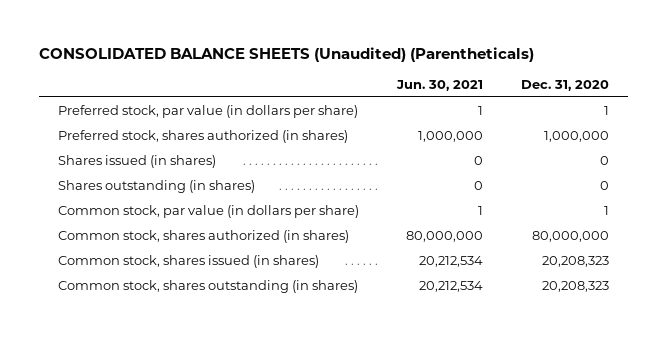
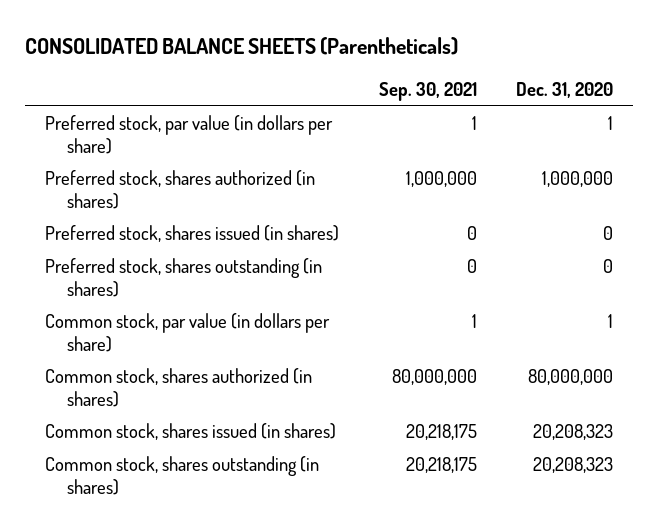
- CONSOLIDATED BALANCE SHEETS (Unaudited) (Parentheticals)
+ CONSOLIDATED BALANCE SHEETS (Parentheticals)
- | Jun. 30, 2021 | Dec. 31, 2020
+ | Sep. 30, 2021 | Dec. 31, 2020
- Shares issued (in shares) | 0 | 0
- Shares outstanding (in shares) | 0 | 0
+ Preferred stock, shares issued (in shares) | 0 | 0
+ Preferred stock, shares outstanding (in shares) | 0 | 0

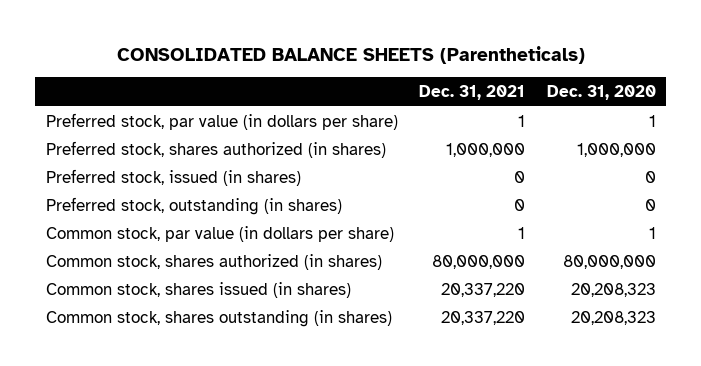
- | Sep. 30, 2021 | Dec. 31, 2020
+ | Dec. 31, 2021 | Dec. 31, 2020
- Preferred stock, shares issued (in shares) | 0 | 0
- Preferred stock, shares outstanding (in shares) | 0 | 0
+ Preferred stock, issued (in shares) | 0 | 0
+ Preferred stock, outstanding (in shares) | 0 | 0

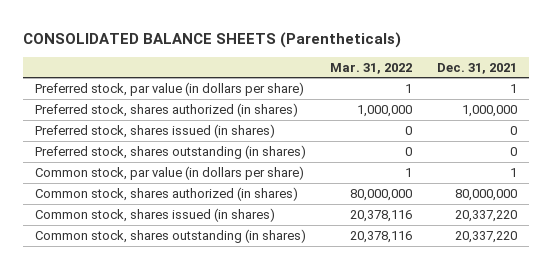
- | Dec. 31, 2021 | Dec. 31, 2020
+ | Mar. 31, 2022 | Dec. 31, 2021
- Preferred stock, issued (in shares) | 0 | 0
- Preferred stock, outstanding (in shares) | 0 | 0
+ Preferred stock, shares issued (in shares) | 0 | 0
+ Preferred stock, shares outstanding (in shares) | 0 | 0

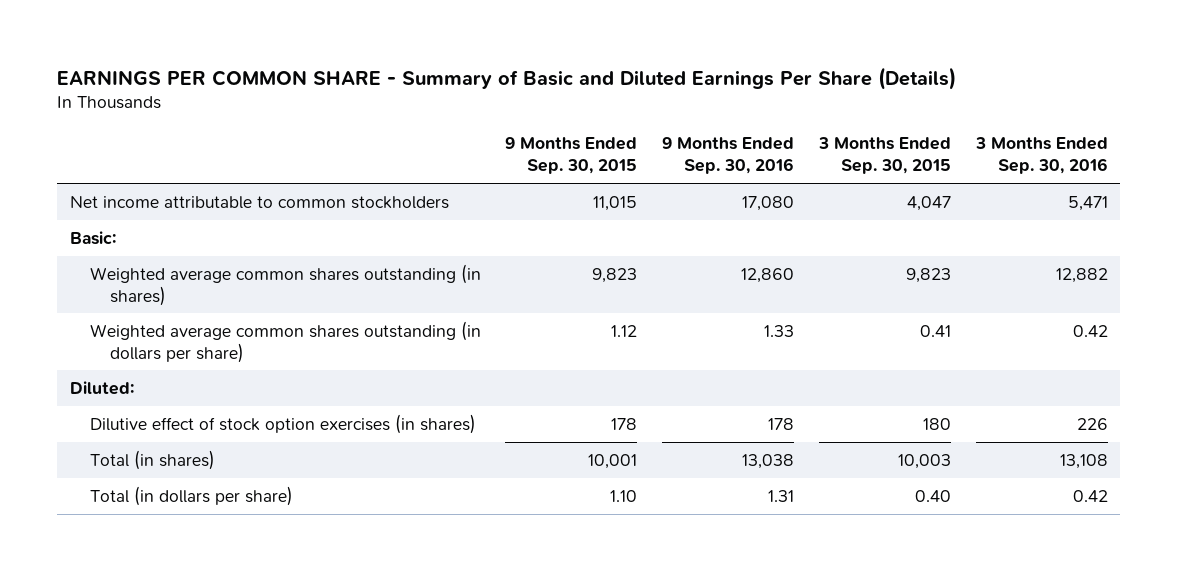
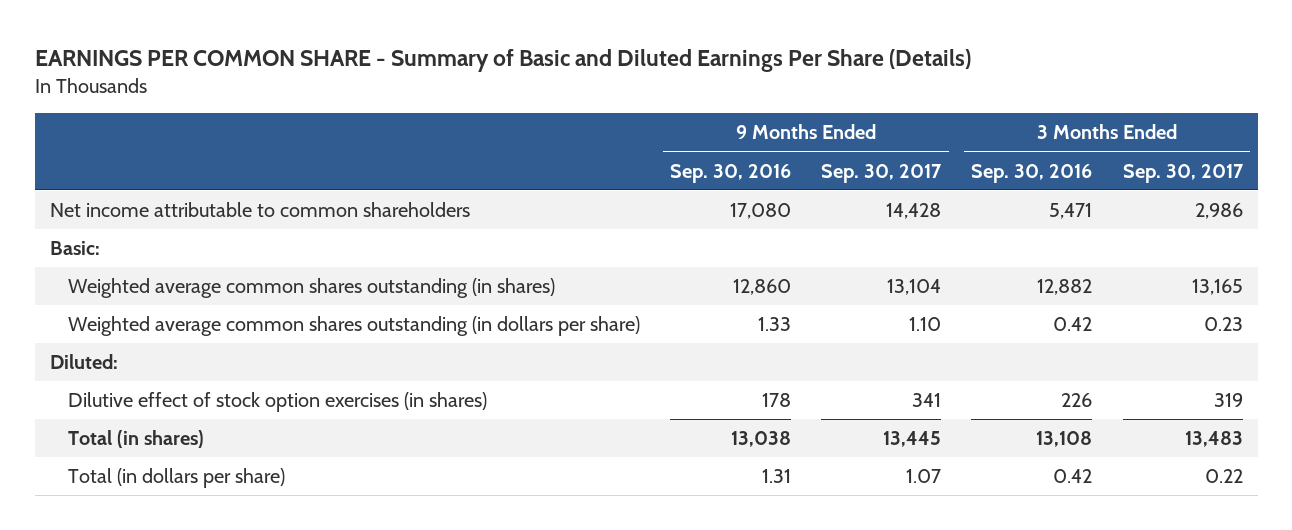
- | 9 Months Ended Sep. 30, 2015 | 9 Months Ended Sep. 30, 2016 | 3 Months Ended Sep. 30, 2015 | 3 Months Ended Sep. 30, 2016
+ | 9 Months Ended Sep. 30, 2016 | 9 Months Ended Sep. 30, 2017 | 3 Months Ended Sep. 30, 2016 | 3 Months Ended Sep. 30, 2017
- Net income attributable to common stockholders | 11,015 | 17,080 | 4,047 | 5,471
+ Net income attributable to common shareholders | 17,080 | 14,428 | 5,471 | 2,986

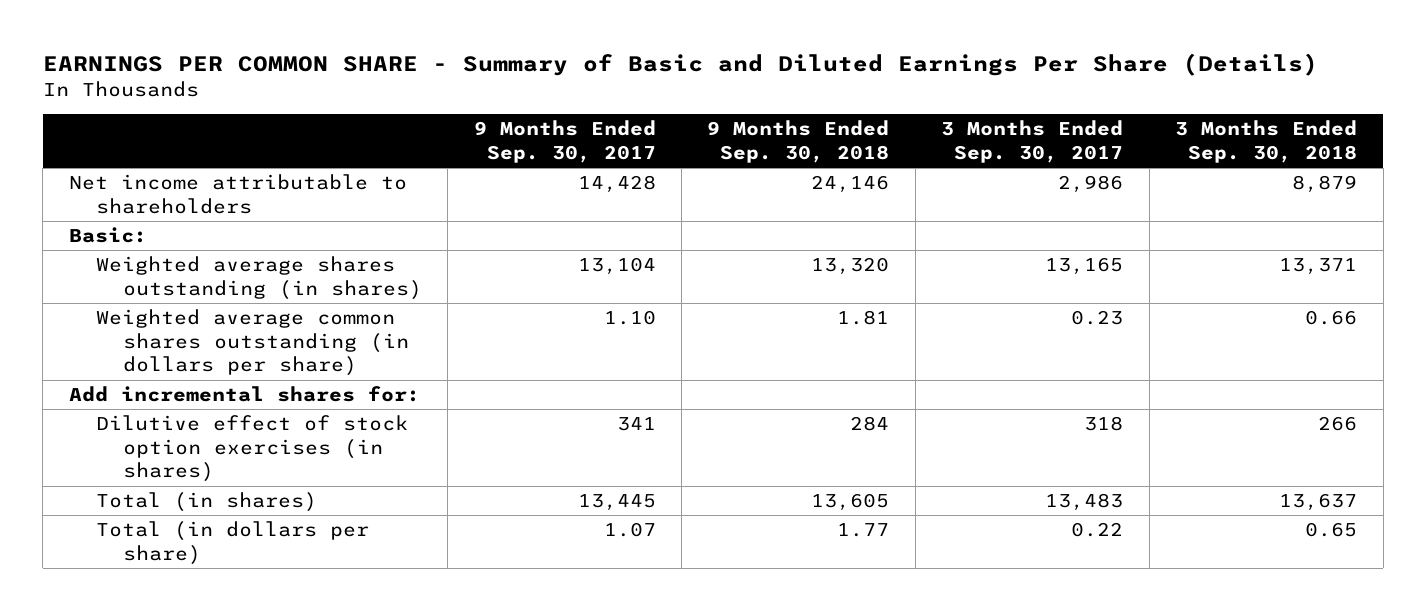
- | 9 Months Ended Sep. 30, 2016 | 9 Months Ended Sep. 30, 2017 | 3 Months Ended Sep. 30, 2016 | 3 Months Ended Sep. 30, 2017
+ | 9 Months Ended Sep. 30, 2017 | 9 Months Ended Sep. 30, 2018 | 3 Months Ended Sep. 30, 2017 | 3 Months Ended Sep. 30, 2018
- Net income attributable to common shareholders | 17,080 | 14,428 | 5,471 | 2,986
+ Net income attributable to shareholders | 14,428 | 24,146 | 2,986 | 8,879
- Weighted average common shares outstanding (in shares) | 12,860 | 13,104 | 12,882 | 13,165
+ Weighted average shares outstanding (in shares) | 13,104 | 13,320 | 13,165 | 13,371
- Diluted:
- Dilutive effect of stock option exercises (in shares) | 178 | 341 | 226 | 319
+ Add incremental shares for:
+ Dilutive effect of stock option exercises (in shares) | 341 | 284 | 318 | 266

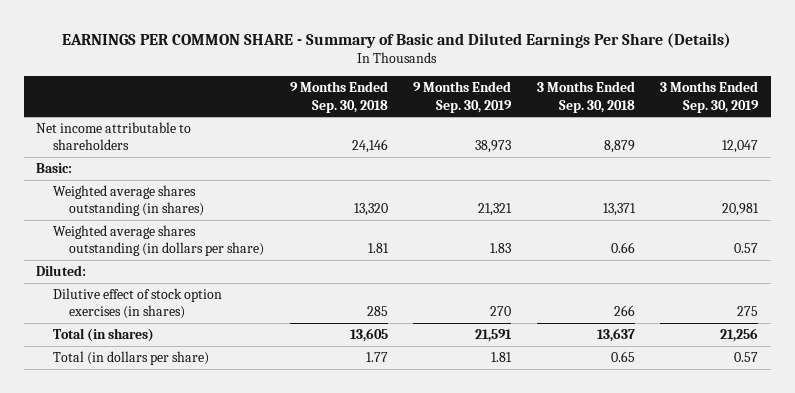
- | 9 Months Ended Sep. 30, 2017 | 9 Months Ended Sep. 30, 2018 | 3 Months Ended Sep. 30, 2017 | 3 Months Ended Sep. 30, 2018
+ | 9 Months Ended Sep. 30, 2018 | 9 Months Ended Sep. 30, 2019 | 3 Months Ended Sep. 30, 2018 | 3 Months Ended Sep. 30, 2019
- Weighted average common shares outstanding (in dollars per share) | 1.10 | 1.81 | 0.23 | 0.66
- Add incremental shares for:
- Dilutive effect of stock option exercises (in shares) | 341 | 284 | 318 | 266
+ Weighted average shares outstanding (in dollars per share) | 1.81 | 1.83 | 0.66 | 0.57
+ Diluted:
+ Dilutive effect of stock option exercises (in shares) | 285 | 270 | 266 | 275

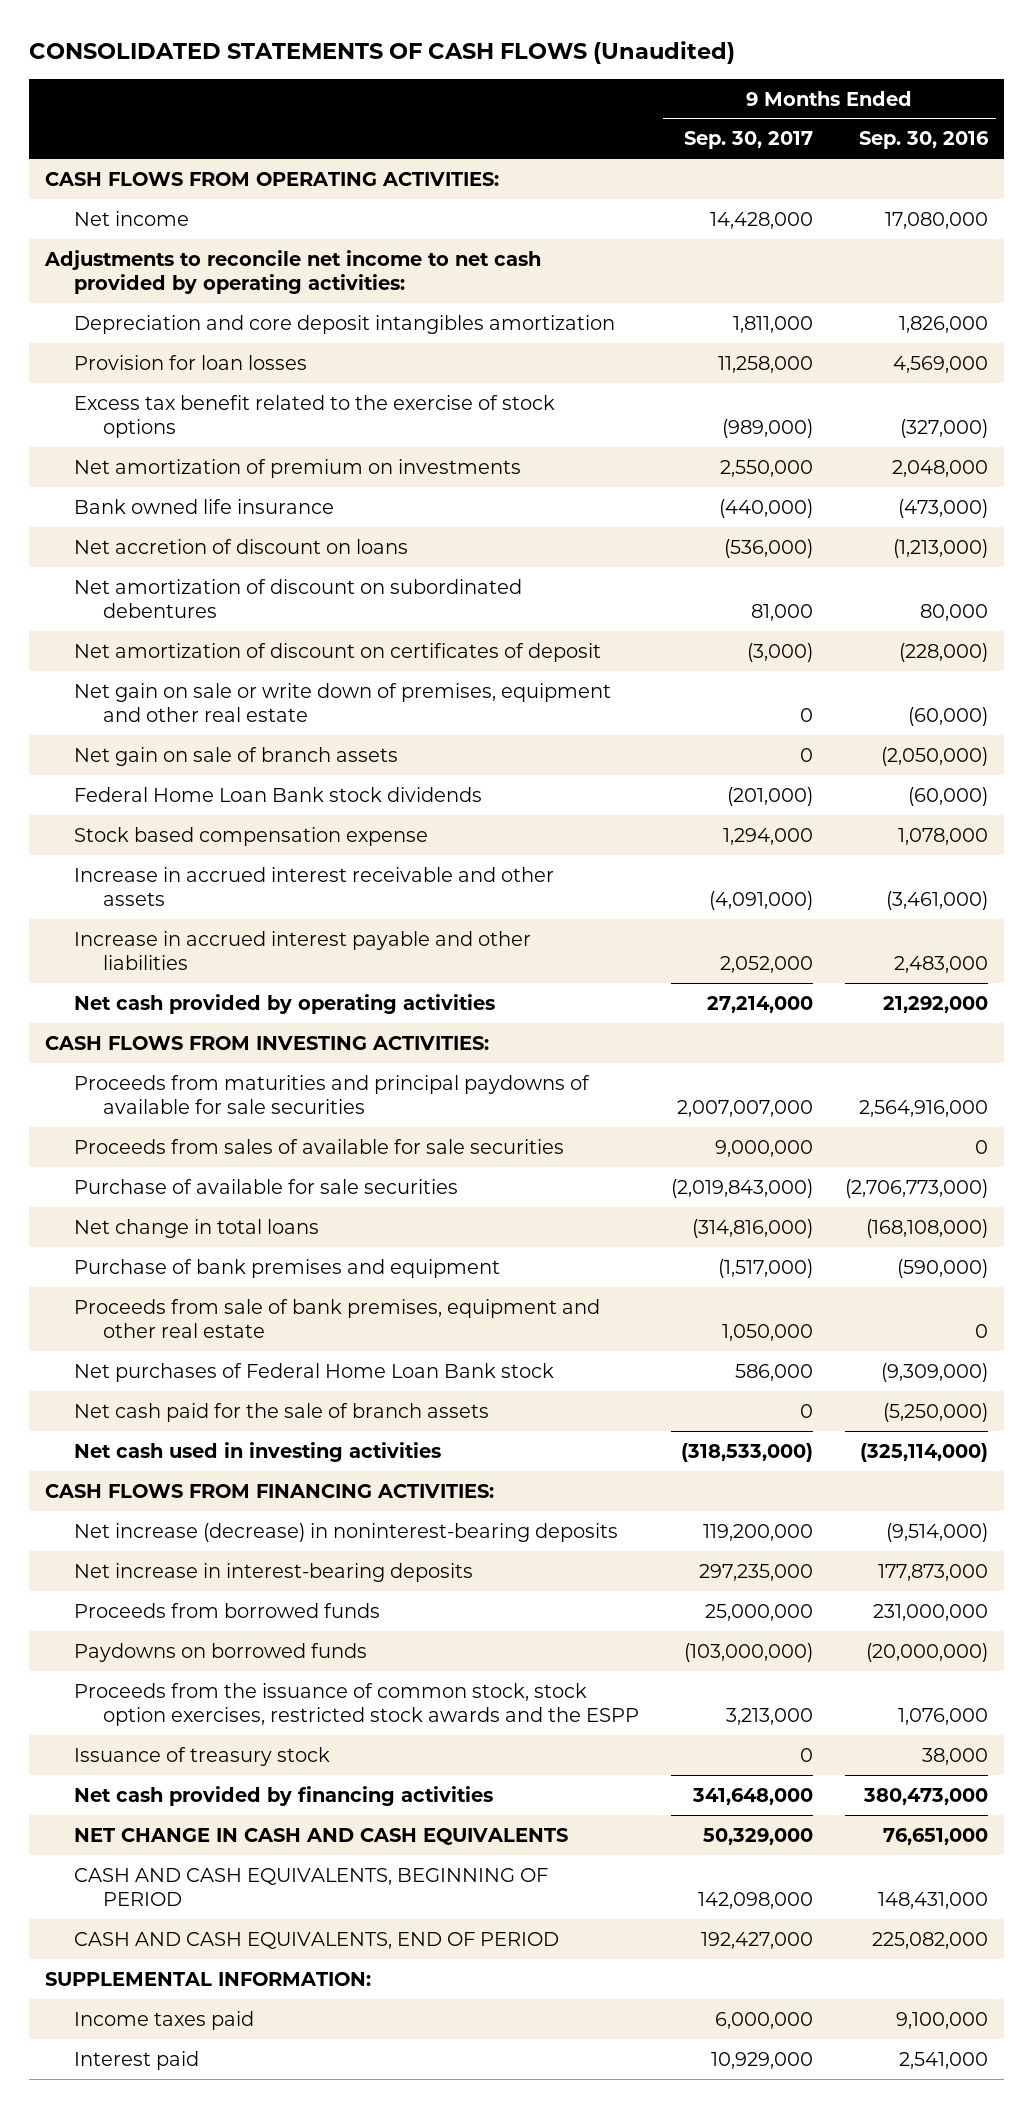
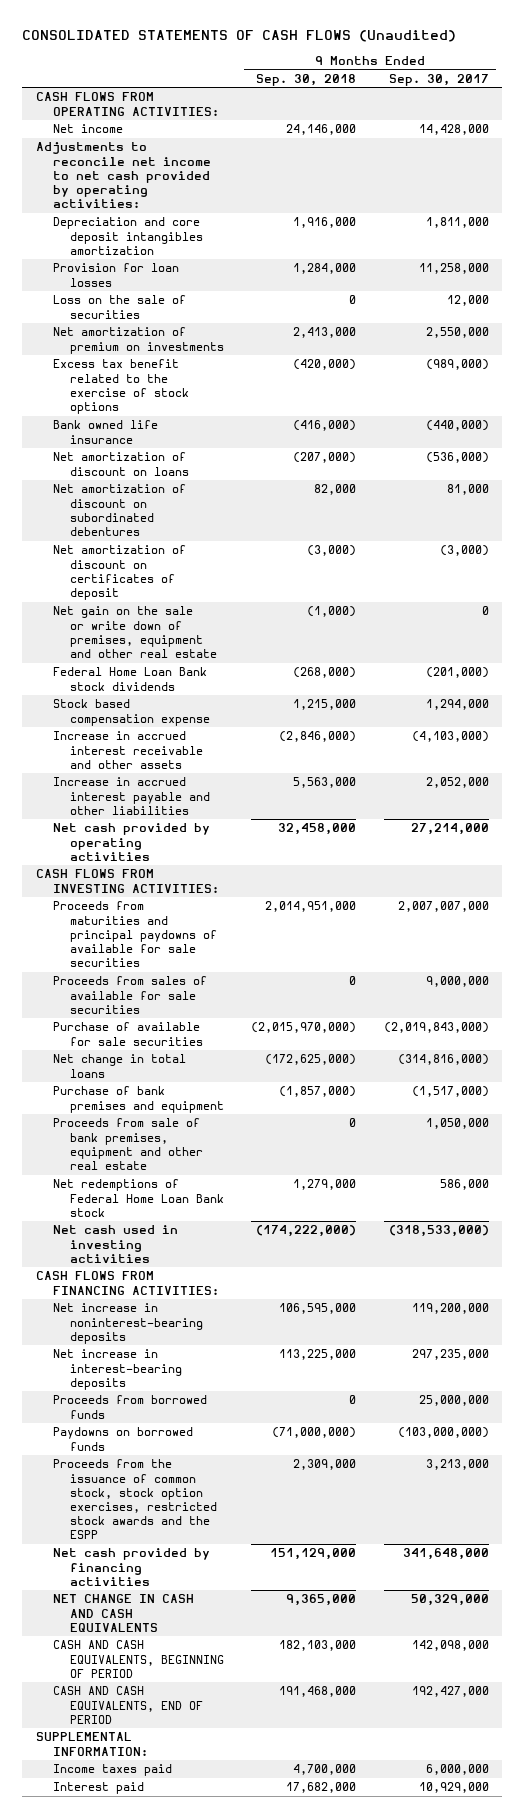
- | 9 Months Ended Sep. 30, 2017 | 9 Months Ended Sep. 30, 2016
+ | 9 Months Ended Sep. 30, 2018 | 9 Months Ended Sep. 30, 2017
+ Loss on the sale of securities | 0 | 12,000
moved down: Excess tax benefit related to the exercise of stock options | (420,000) | (989,000)
- Net accretion of discount on loans | (536,000) | (1,213,000)
+ Net amortization of discount on loans | (207,000) | (536,000)
- Net gain on sale or write down of premises, equipment and other real estate | 0 | (60,000)
- Net gain on sale of branch assets | 0 | (2,050,000)
+ Net gain on the sale or write down of premises, equipment and other real estate | (1,000) | 0
- Increase in accrued interest receivable and other assets | (4,091,000) | (3,461,000)
+ Increase in accrued interest receivable and other assets | (2,846,000) | (4,103,000)
- Net purchases of Federal Home Loan Bank stock | 586,000 | (9,309,000)
- Net cash paid for the sale of branch assets | 0 | (5,250,000)
+ Net redemptions of Federal Home Loan Bank stock | 1,279,000 | 586,000
- Net increase (decrease) in noninterest-bearing deposits | 119,200,000 | (9,514,000)
+ Net increase in noninterest-bearing deposits | 106,595,000 | 119,200,000
- Issuance of treasury stock | 0 | 38,000

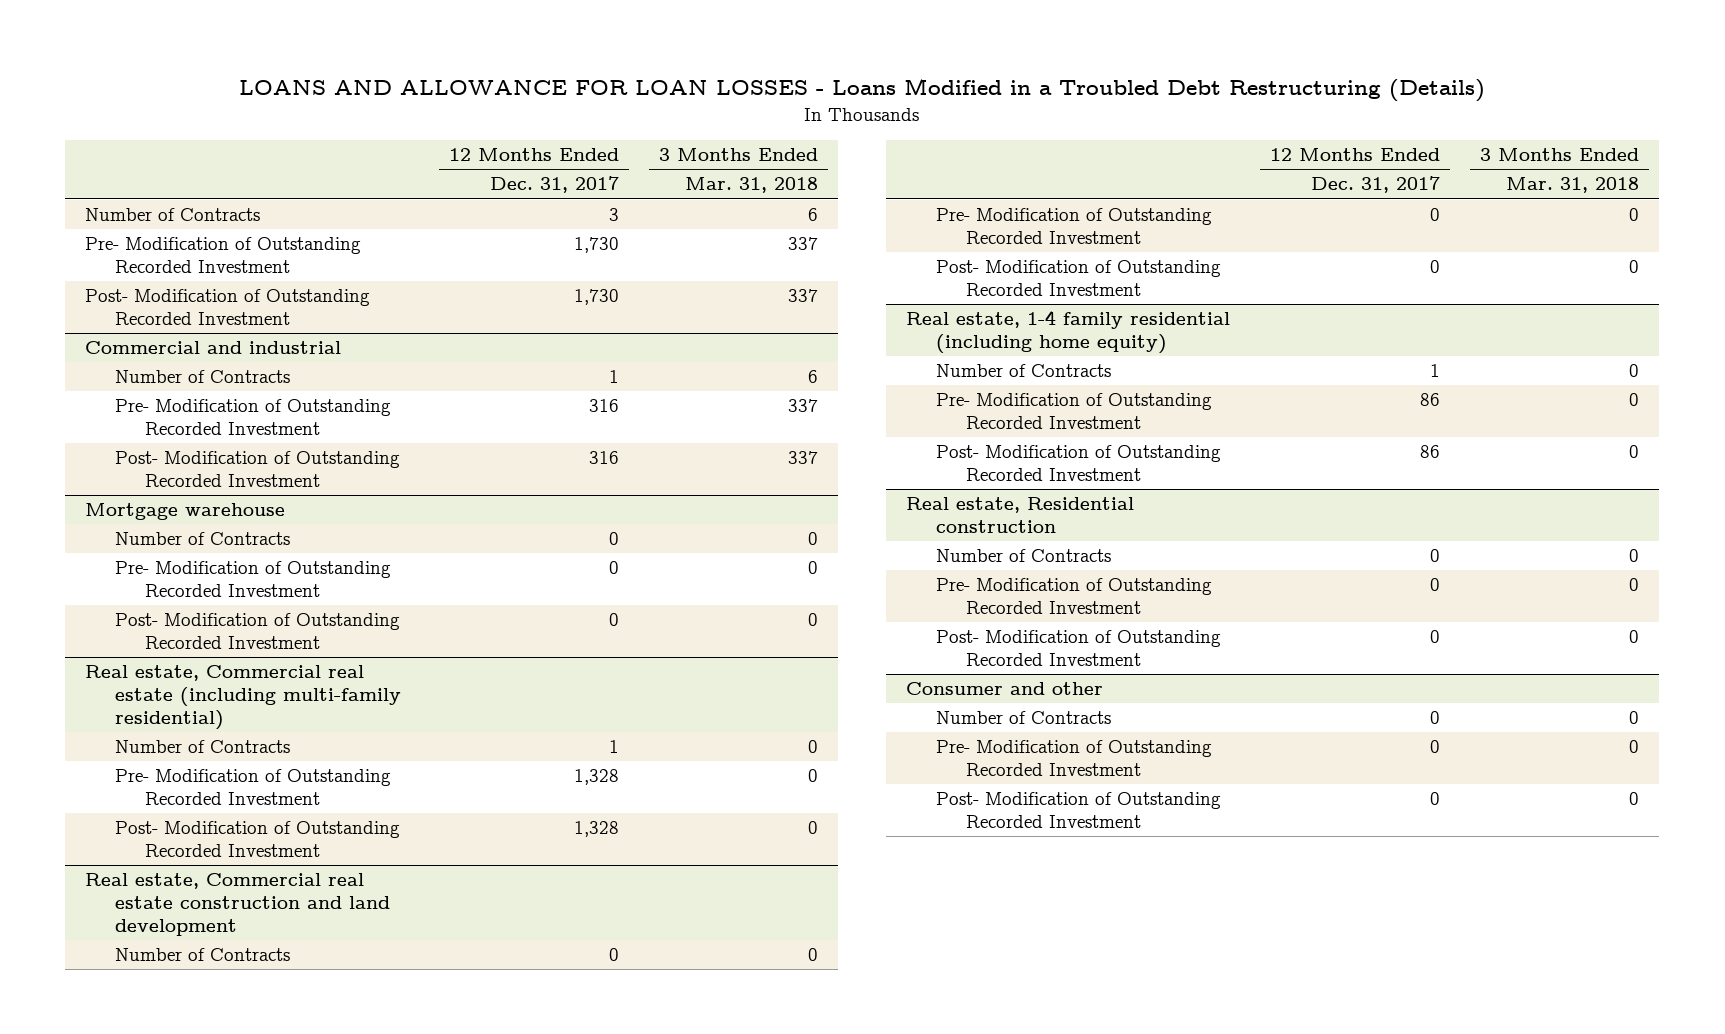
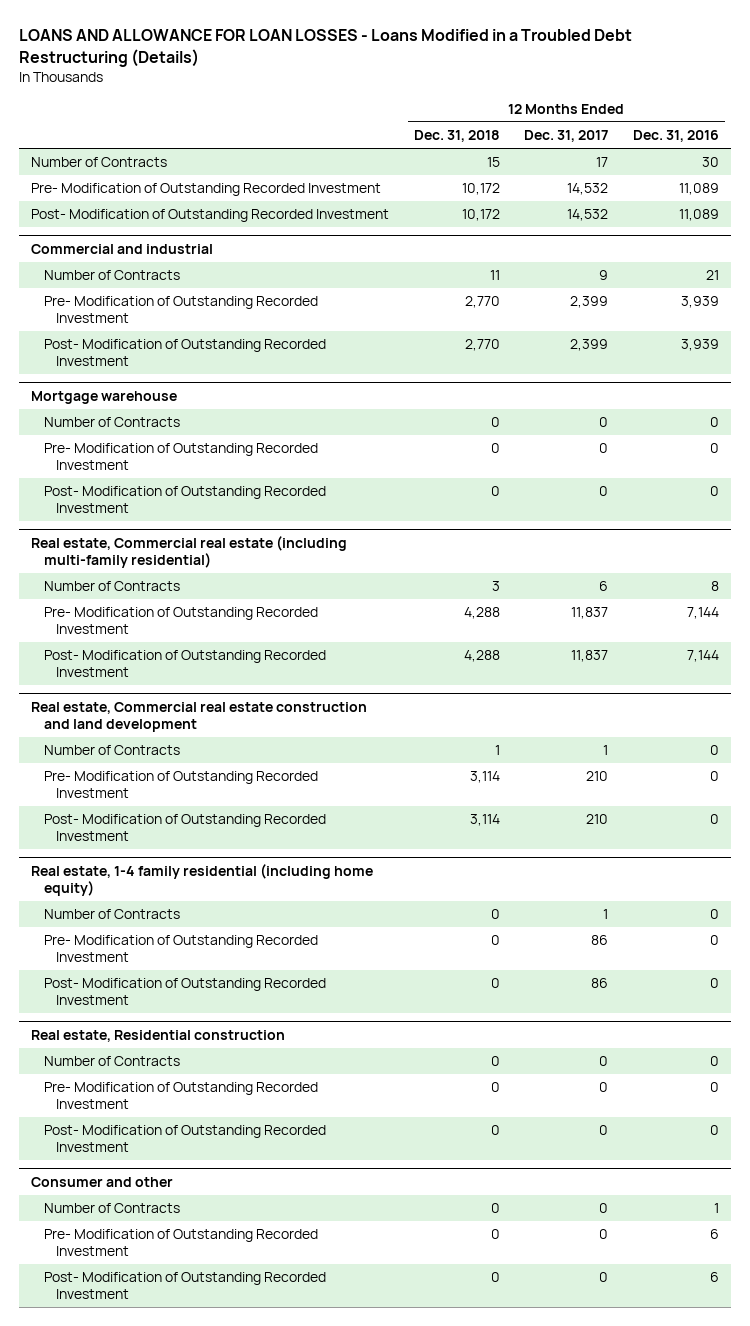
- | 12 Months Ended Dec. 31, 2017 | 3 Months Ended Mar. 31, 2018
+ | 12 Months Ended Dec. 31, 2018 | 12 Months Ended Dec. 31, 2017 | 12 Months Ended Dec. 31, 2016
- Number of Contracts | 3 | 6
- Pre- Modification of Outstanding Recorded Investment | 1,730 | 337
- Post- Modification of Outstanding Recorded Investment | 1,730 | 337
+ Number of Contracts | 15 | 17 | 30
+ Pre- Modification of Outstanding Recorded Investment | 10,172 | 14,532 | 11,089
+ Post- Modification of Outstanding Recorded Investment | 10,172 | 14,532 | 11,089
@ Commercial and industrial
- Number of Contracts | 1 | 6
- Pre- Modification of Outstanding Recorded Investment | 316 | 337
- Post- Modification of Outstanding Recorded Investment | 316 | 337
+ Number of Contracts | 11 | 9 | 21
+ Pre- Modification of Outstanding Recorded Investment | 2,770 | 2,399 | 3,939
+ Post- Modification of Outstanding Recorded Investment | 2,770 | 2,399 | 3,939
@ Real estate, Commercial real estate (including multi-family residential)
- Number of Contracts | 1 | 0
- Pre- Modification of Outstanding Recorded Investment | 1,328 | 0
- Post- Modification of Outstanding Recorded Investment | 1,328 | 0
+ Number of Contracts | 3 | 6 | 8
+ Pre- Modification of Outstanding Recorded Investment | 4,288 | 11,837 | 7,144
+ Post- Modification of Outstanding Recorded Investment | 4,288 | 11,837 | 7,144
@ Real estate, Commercial real estate construction and land development
- Number of Contracts | 0 | 0
- Pre- Modification of Outstanding Recorded Investment | 0 | 0
- Post- Modification of Outstanding Recorded Investment | 0 | 0
+ Number of Contracts | 1 | 1 | 0
+ Pre- Modification of Outstanding Recorded Investment | 3,114 | 210 | 0
+ Post- Modification of Outstanding Recorded Investment | 3,114 | 210 | 0

